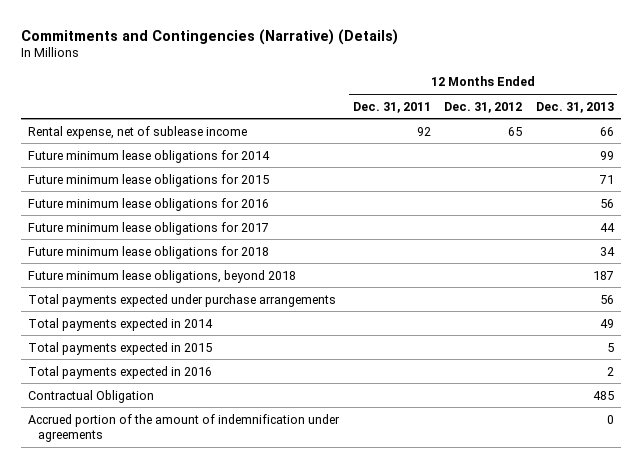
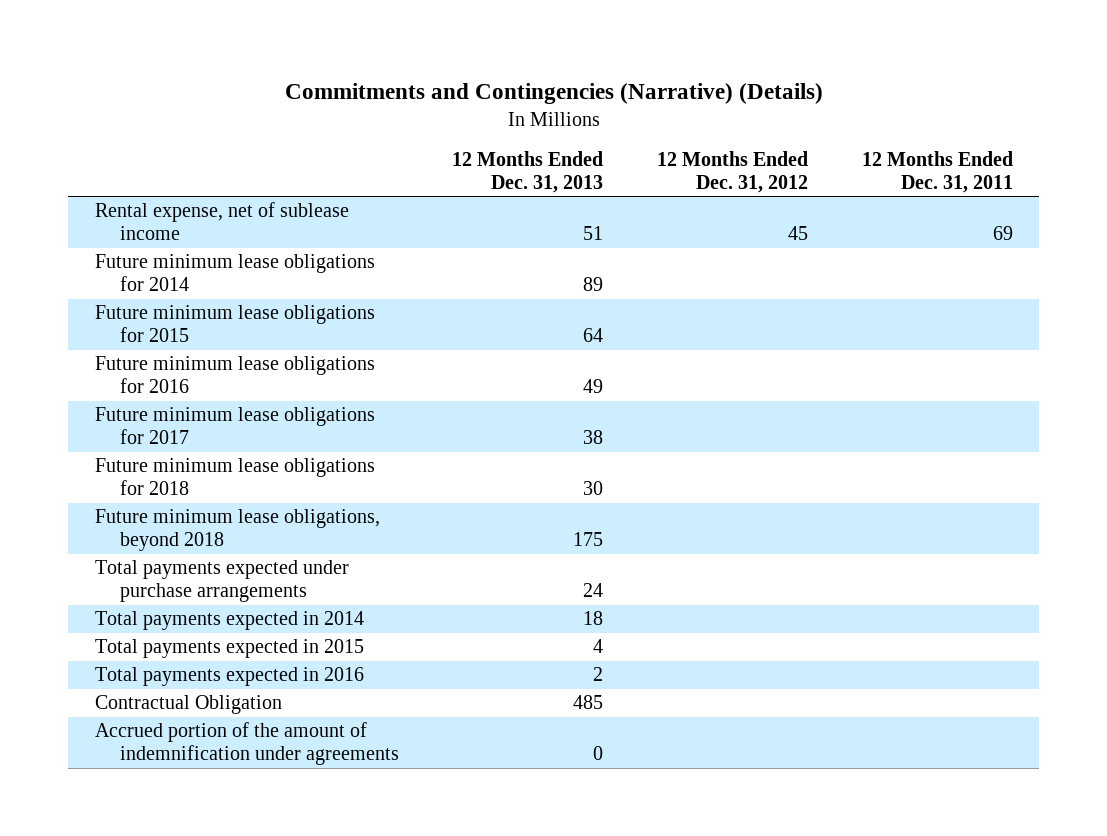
- | 12 Months Ended Dec. 31, 2011 | 12 Months Ended Dec. 31, 2012 | 12 Months Ended Dec. 31, 2013
+ | 12 Months Ended Dec. 31, 2013 | 12 Months Ended Dec. 31, 2012 | 12 Months Ended Dec. 31, 2011
- Rental expense, net of sublease income | 92 | 65 | 66
- Future minimum lease obligations for 2014 | | | 99
- Future minimum lease obligations for 2015 | | | 71
- Future minimum lease obligations for 2016 | | | 56
- Future minimum lease obligations for 2017 | | | 44
- Future minimum lease obligations for 2018 | | | 34
- Future minimum lease obligations, beyond 2018 | | | 187
- Total payments expected under purchase arrangements | | | 56
- Total payments expected in 2014 | | | 49
- Total payments expected in 2015 | | | 5
+ Rental expense, net of sublease income | 51 | 45 | 69
+ Future minimum lease obligations for 2014 | 89 | |
+ Future minimum lease obligations for 2015 | 64 | |
+ Future minimum lease obligations for 2016 | 49 | |
+ Future minimum lease obligations for 2017 | 38 | |
+ Future minimum lease obligations for 2018 | 30 | |
+ Future minimum lease obligations, beyond 2018 | 175 | |
+ Total payments expected under purchase arrangements | 24 | |
+ Total payments expected in 2014 | 18 | |
+ Total payments expected in 2015 | 4 | |

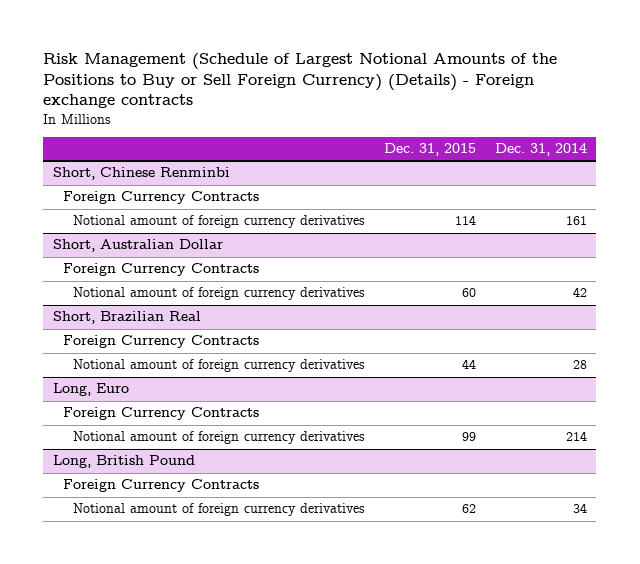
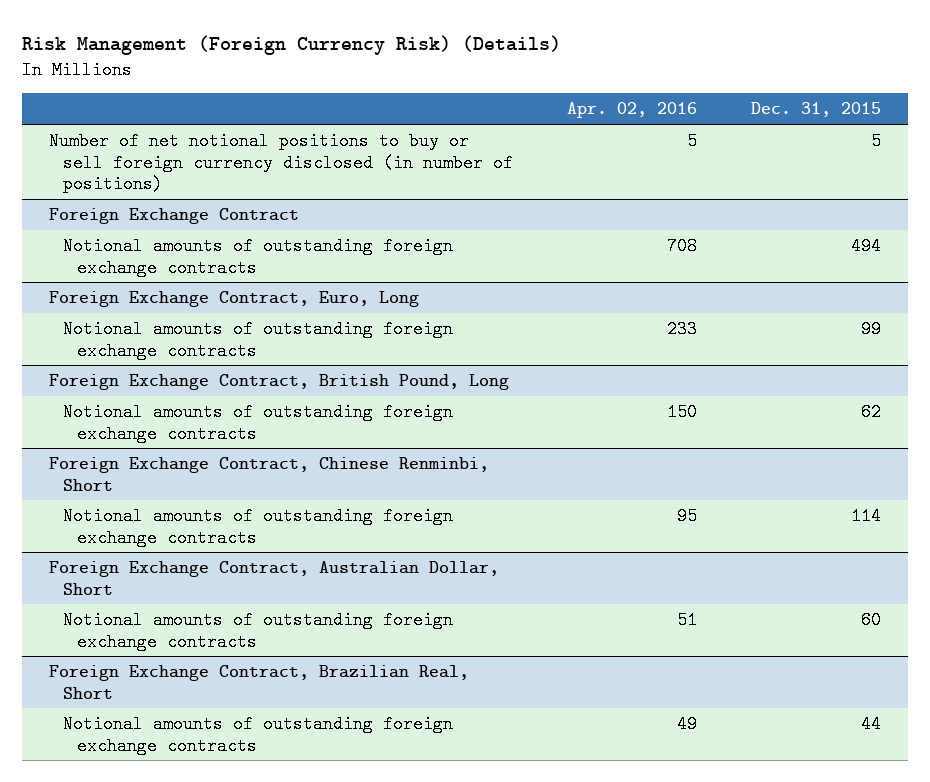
- Risk Management (Schedule of Largest Notional Amounts of the Positions to Buy or Sell Foreign Currency) (Details) - Foreign exchange contracts
+ Risk Management (Foreign Currency Risk) (Details)
- | Dec. 31, 2015 | Dec. 31, 2014
+ | Apr. 02, 2016 | Dec. 31, 2015
- Short, Chinese Renminbi
- Foreign Currency Contracts
- Notional amount of foreign currency derivatives | 114 | 161
- Short, Australian Dollar
- Foreign Currency Contracts
- Notional amount of foreign currency derivatives | 60 | 42
- Short, Brazilian Real
- Foreign Currency Contracts
- Notional amount of foreign currency derivatives | 44 | 28
- Long, Euro
- Foreign Currency Contracts
- Notional amount of foreign currency derivatives | 99 | 214
- Long, British Pound
- Foreign Currency Contracts
- Notional amount of foreign currency derivatives | 62 | 34
+ Number of net notional positions to buy or sell foreign currency disclosed (in number of positions) | 5 | 5
+ Foreign Exchange Contract
+ Notional amounts of outstanding foreign exchange contracts | 708 | 494
+ Foreign Exchange Contract, Euro, Long
+ Notional amounts of outstanding foreign exchange contracts | 233 | 99
+ Foreign Exchange Contract, British Pound, Long
+ Notional amounts of outstanding foreign exchange contracts | 150 | 62
+ Foreign Exchange Contract, Chinese Renminbi, Short
+ Notional amounts of outstanding foreign exchange contracts | 95 | 114
+ Foreign Exchange Contract, Australian Dollar, Short
+ Notional amounts of outstanding foreign exchange contracts | 51 | 60
+ Foreign Exchange Contract, Brazilian Real, Short
+ Notional amounts of outstanding foreign exchange contracts | 49 | 44

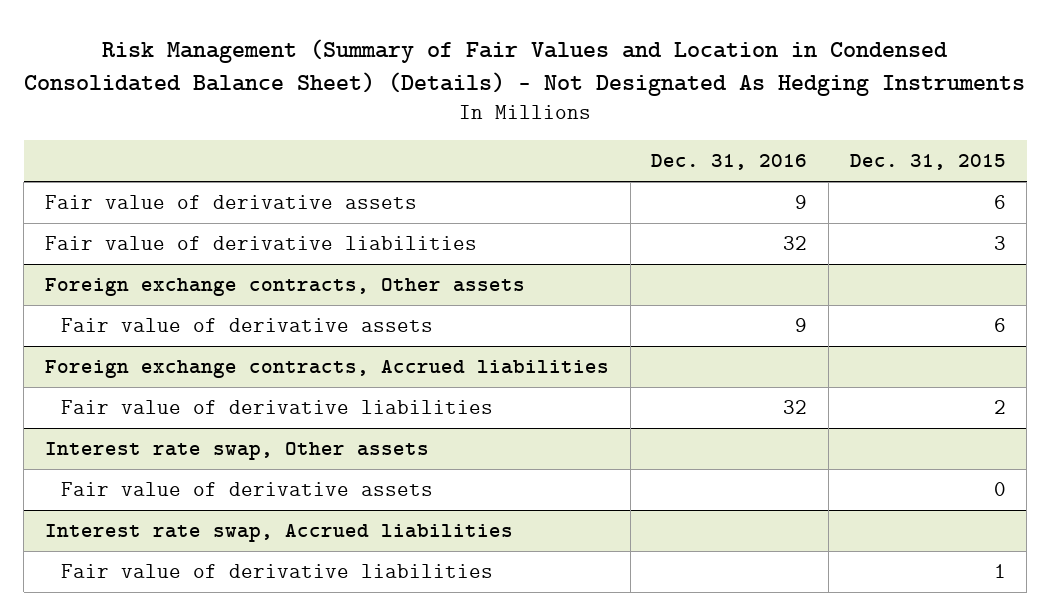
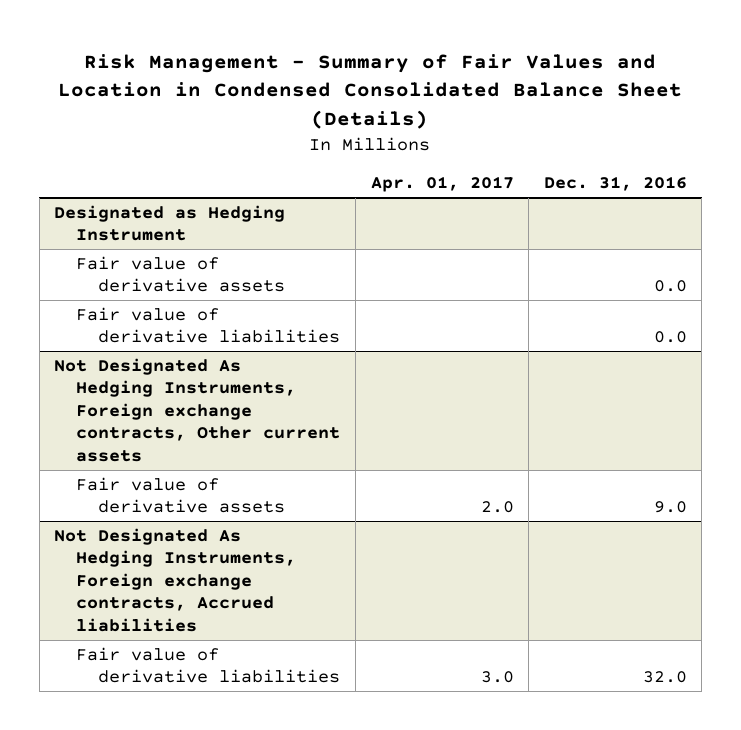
- Risk Management (Summary of Fair Values and Location in Condensed Consolidated Balance Sheet) (Details) - Not Designated As Hedging Instruments
+ Risk Management - Summary of Fair Values and Location in Condensed Consolidated Balance Sheet (Details)
- | Dec. 31, 2016 | Dec. 31, 2015
+ | Apr. 01, 2017 | Dec. 31, 2016
- Fair value of derivative assets | 9 | 6
- Fair value of derivative liabilities | 32 | 3
- Foreign exchange contracts, Other assets
- Fair value of derivative assets | 9 | 6
- Foreign exchange contracts, Accrued liabilities
- Fair value of derivative liabilities | 32 | 2
- Interest rate swap, Other assets
- Fair value of derivative assets | | 0
- Interest rate swap, Accrued liabilities
- Fair value of derivative liabilities | | 1
+ Designated as Hedging Instrument
+ Fair value of derivative assets | | 0.0
+ Fair value of derivative liabilities | | 0.0
+ Not Designated As Hedging Instruments, Foreign exchange contracts, Other current assets
+ Fair value of derivative assets | 2.0 | 9.0
+ Not Designated As Hedging Instruments, Foreign exchange contracts, Accrued liabilities
+ Fair value of derivative liabilities | 3.0 | 32.0

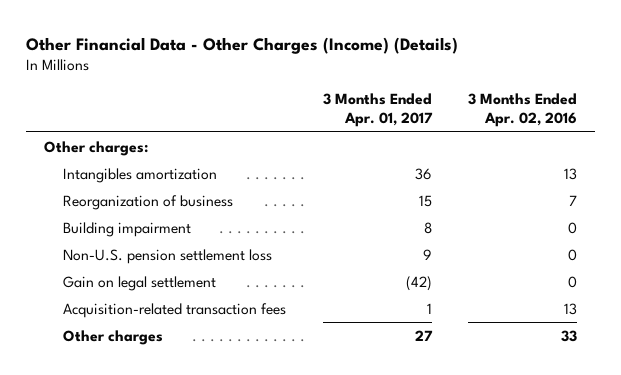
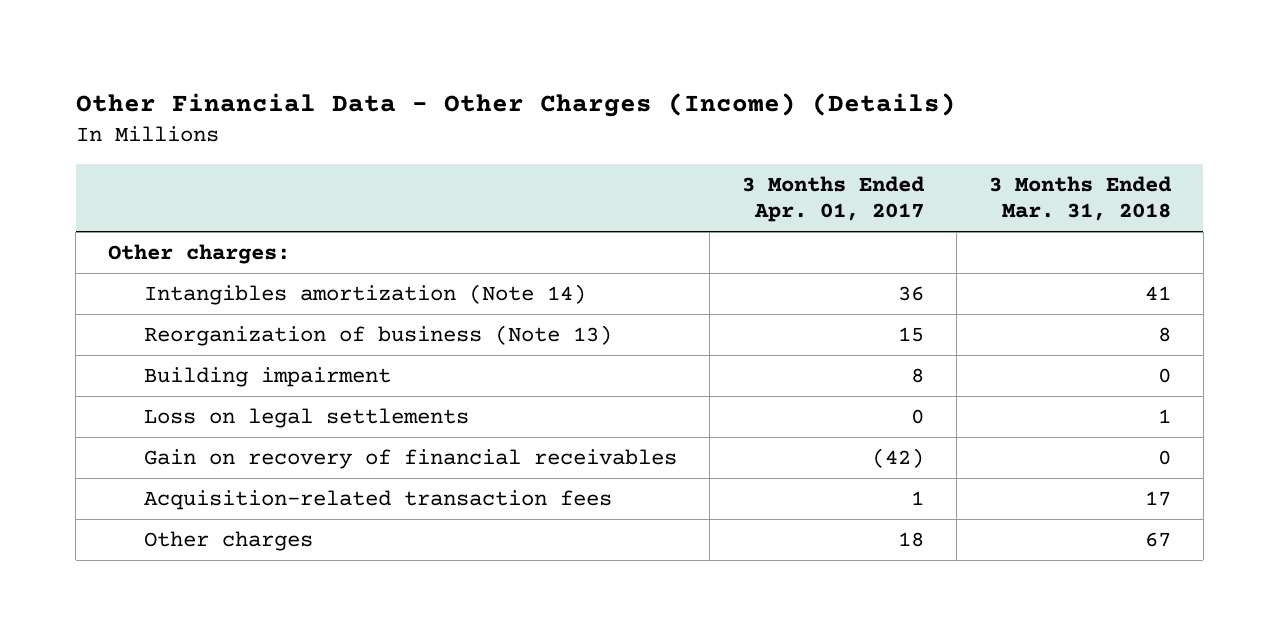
- | 3 Months Ended Apr. 01, 2017 | 3 Months Ended Apr. 02, 2016
+ | 3 Months Ended Apr. 01, 2017 | 3 Months Ended Mar. 31, 2018
- Intangibles amortization | 36 | 13
- Reorganization of business | 15 | 7
+ Intangibles amortization (Note 14) | 36 | 41
+ Reorganization of business (Note 13) | 15 | 8
- Non-U.S. pension settlement loss | 9 | 0
- Gain on legal settlement | (42) | 0
+ Loss on legal settlements | 0 | 1
+ Gain on recovery of financial receivables | (42) | 0
- Other charges | 27 | 33
+ Other charges | 18 | 67

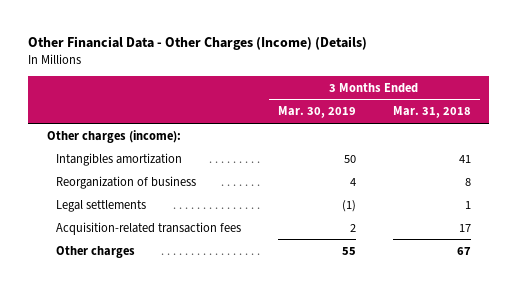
- | 3 Months Ended Apr. 01, 2017 | 3 Months Ended Mar. 31, 2018
+ | 3 Months Ended Mar. 30, 2019 | 3 Months Ended Mar. 31, 2018
- Other charges:
- Intangibles amortization (Note 14) | 36 | 41
- Reorganization of business (Note 13) | 15 | 8
- Building impairment | 8 | 0
- Loss on legal settlements | 0 | 1
- Gain on recovery of financial receivables | (42) | 0
+ Other charges (income):
+ Intangibles amortization | 50 | 41
+ Reorganization of business | 4 | 8
+ Legal settlements | (1) | 1

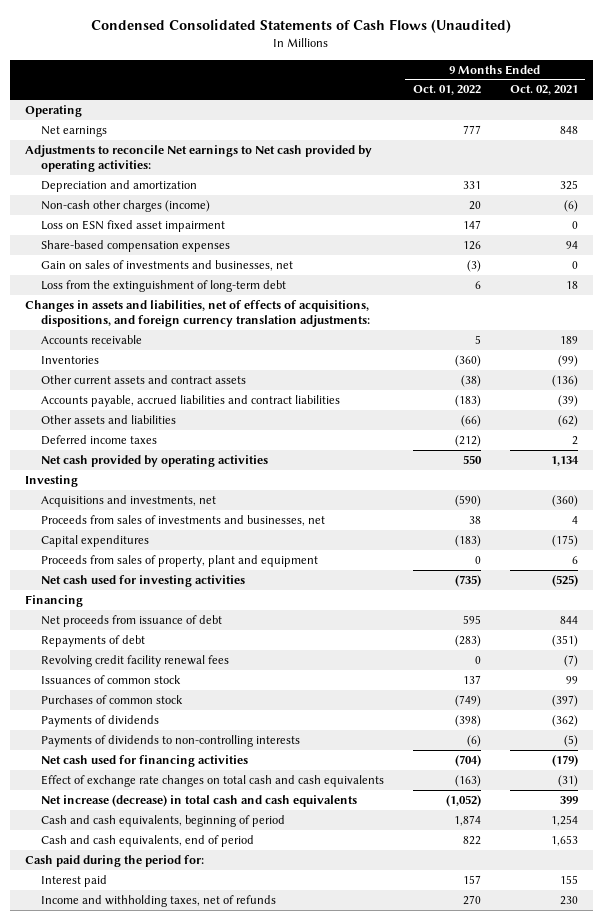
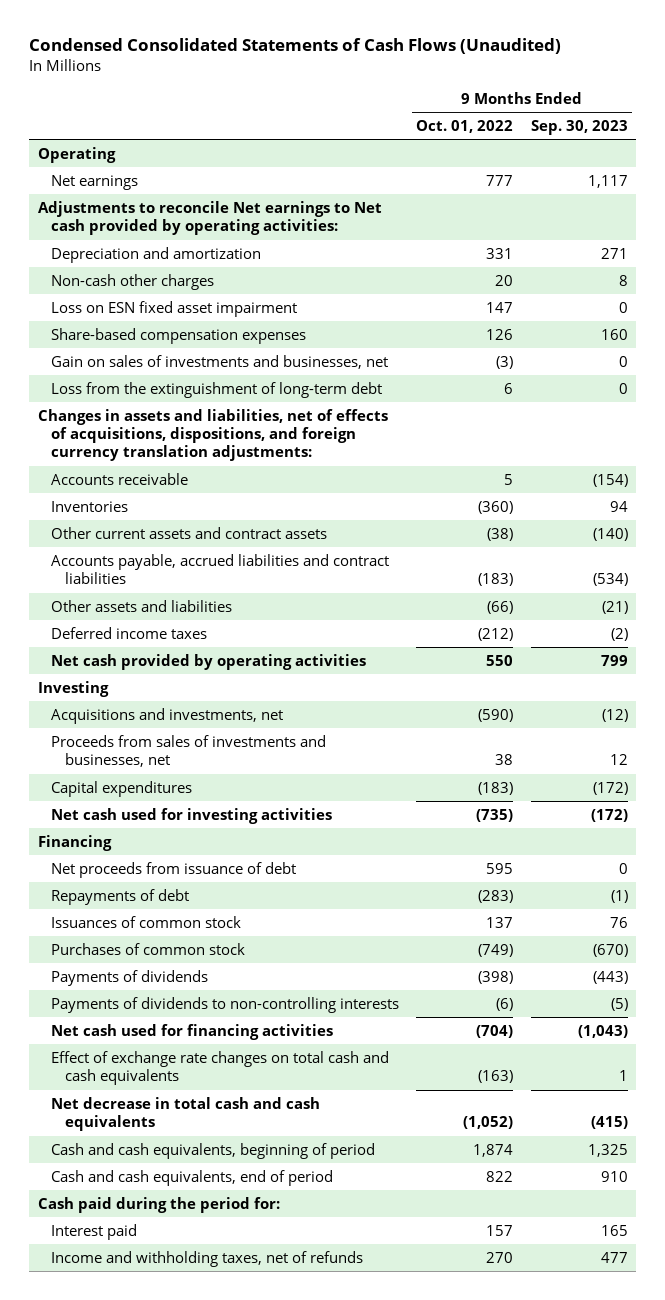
- | 9 Months Ended Oct. 01, 2022 | 9 Months Ended Oct. 02, 2021
+ | 9 Months Ended Oct. 01, 2022 | 9 Months Ended Sep. 30, 2023
- Non-cash other charges (income) | 20 | (6)
+ Non-cash other charges | 20 | 8
- Proceeds from sales of property, plant and equipment | 0 | 6
- Revolving credit facility renewal fees | 0 | (7)
- Net increase (decrease) in total cash and cash equivalents | (1,052) | 399
+ Net decrease in total cash and cash equivalents | (1,052) | (415)

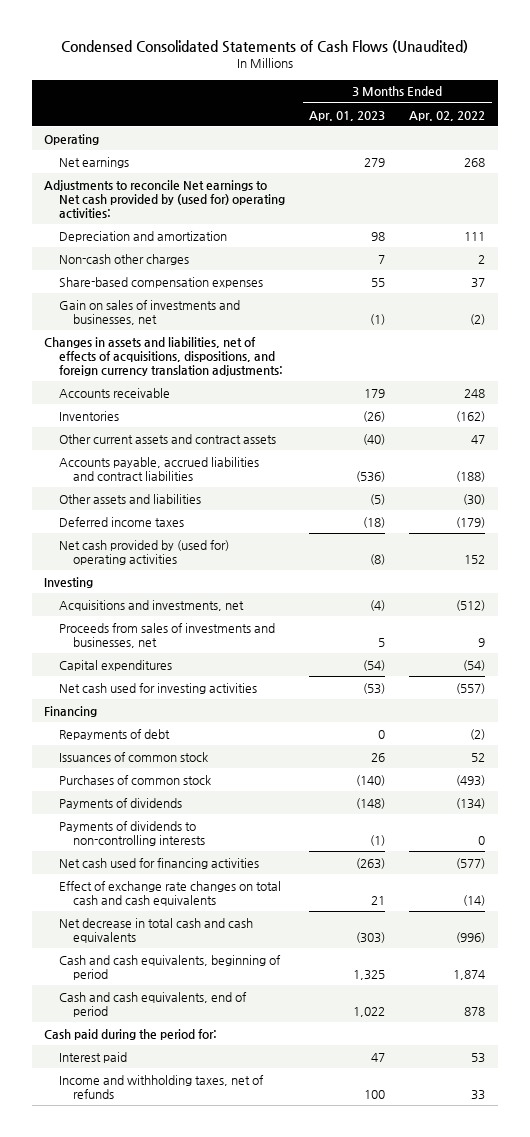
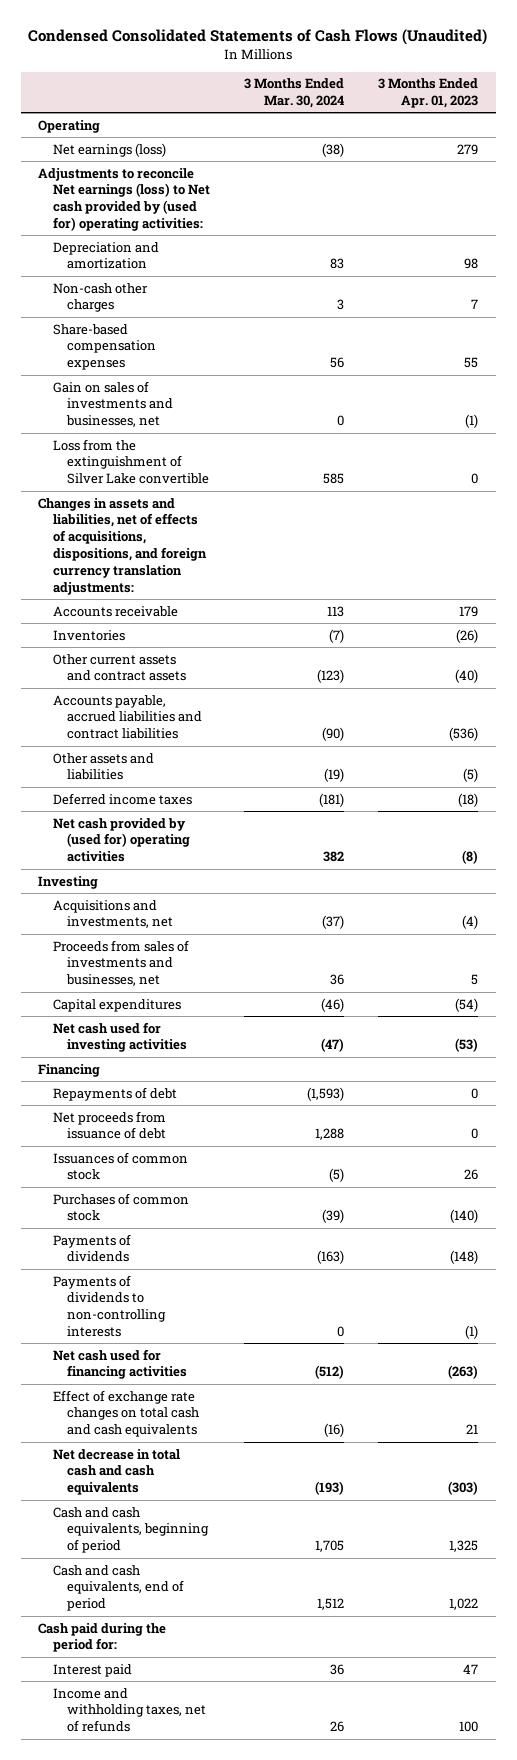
- | 3 Months Ended Apr. 01, 2023 | 3 Months Ended Apr. 02, 2022
+ | 3 Months Ended Mar. 30, 2024 | 3 Months Ended Apr. 01, 2023
- Net earnings | 279 | 268
- Adjustments to reconcile Net earnings to Net cash provided by (used for) operating activities:
+ Net earnings (loss) | (38) | 279
+ Adjustments to reconcile Net earnings (loss) to Net cash provided by (used for) operating activities:
+ Loss from the extinguishment of Silver Lake convertible | 585 | 0
+ Net proceeds from issuance of debt | 1,288 | 0

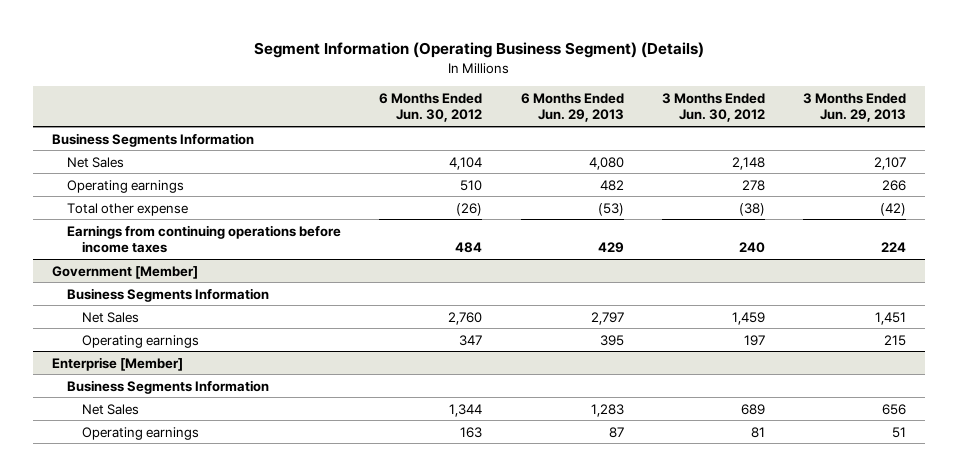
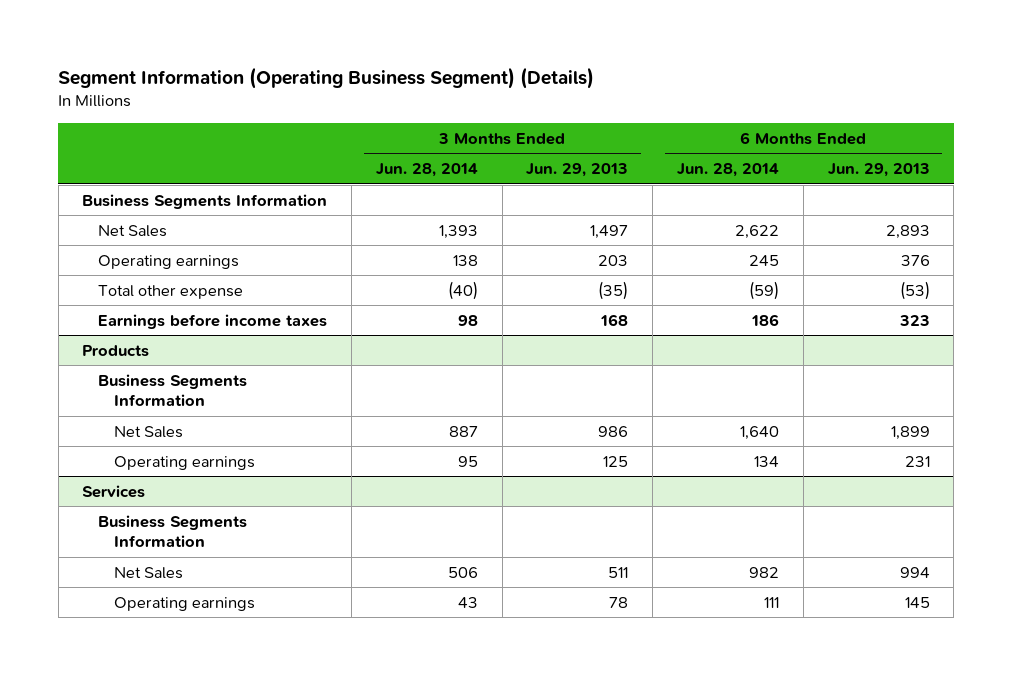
- | 6 Months Ended Jun. 30, 2012 | 6 Months Ended Jun. 29, 2013 | 3 Months Ended Jun. 30, 2012 | 3 Months Ended Jun. 29, 2013
+ | 3 Months Ended Jun. 28, 2014 | 3 Months Ended Jun. 29, 2013 | 6 Months Ended Jun. 28, 2014 | 6 Months Ended Jun. 29, 2013
- Net Sales | 4,104 | 4,080 | 2,148 | 2,107
- Operating earnings | 510 | 482 | 278 | 266
- Total other expense | (26) | (53) | (38) | (42)
- Earnings from continuing operations before income taxes | 484 | 429 | 240 | 224
- Government [Member]
+ Net Sales | 1,393 | 1,497 | 2,622 | 2,893
+ Operating earnings | 138 | 203 | 245 | 376
+ Total other expense | (40) | (35) | (59) | (53)
+ Earnings before income taxes | 98 | 168 | 186 | 323
+ Products
- Net Sales | 2,760 | 2,797 | 1,459 | 1,451
- Operating earnings | 347 | 395 | 197 | 215
- Enterprise [Member]
+ Net Sales | 887 | 986 | 1,640 | 1,899
+ Operating earnings | 95 | 125 | 134 | 231
+ Services
- Net Sales | 1,344 | 1,283 | 689 | 656
- Operating earnings | 163 | 87 | 81 | 51
+ Net Sales | 506 | 511 | 982 | 994
+ Operating earnings | 43 | 78 | 111 | 145

